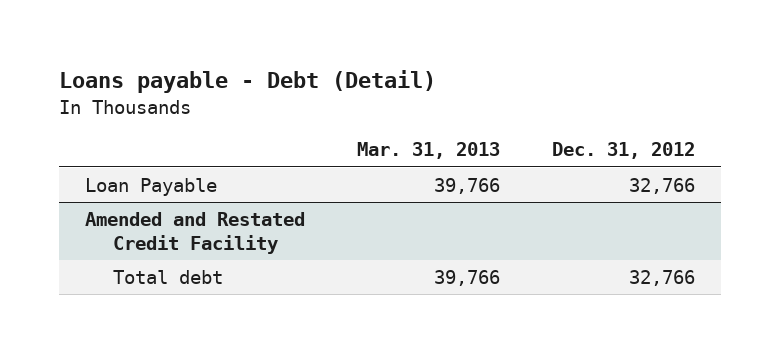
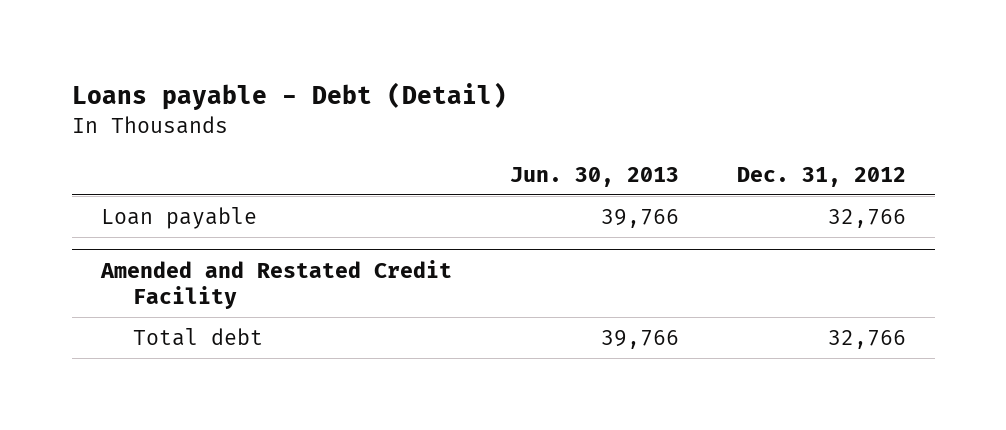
- | Mar. 31, 2013 | Dec. 31, 2012
+ | Jun. 30, 2013 | Dec. 31, 2012
- Loan Payable | 39,766 | 32,766
+ Loan payable | 39,766 | 32,766

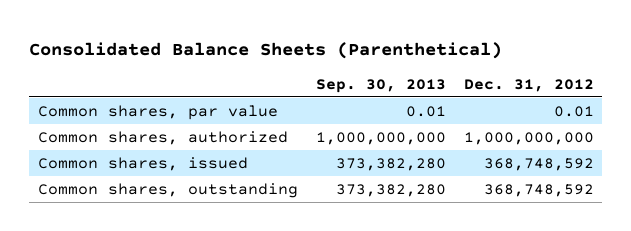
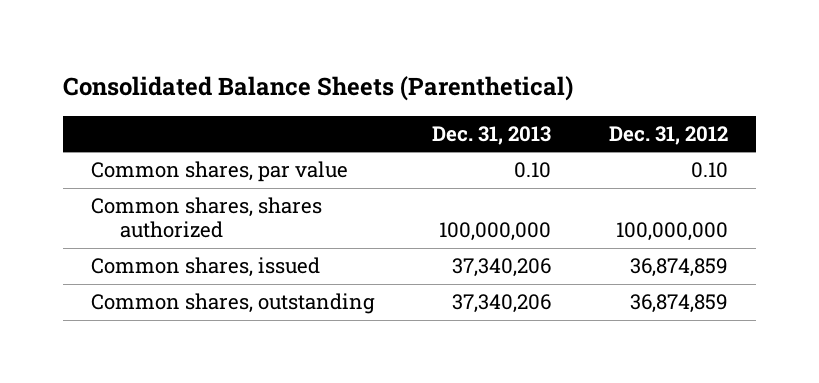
- | Sep. 30, 2013 | Dec. 31, 2012
+ | Dec. 31, 2013 | Dec. 31, 2012
- Common shares, par value | 0.01 | 0.01
- Common shares, authorized | 1,000,000,000 | 1,000,000,000
- Common shares, issued | 373,382,280 | 368,748,592
- Common shares, outstanding | 373,382,280 | 368,748,592
+ Common shares, par value | 0.10 | 0.10
+ Common shares, shares authorized | 100,000,000 | 100,000,000
+ Common shares, issued | 37,340,206 | 36,874,859
+ Common shares, outstanding | 37,340,206 | 36,874,859

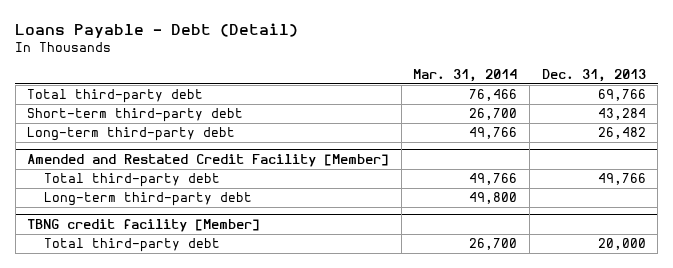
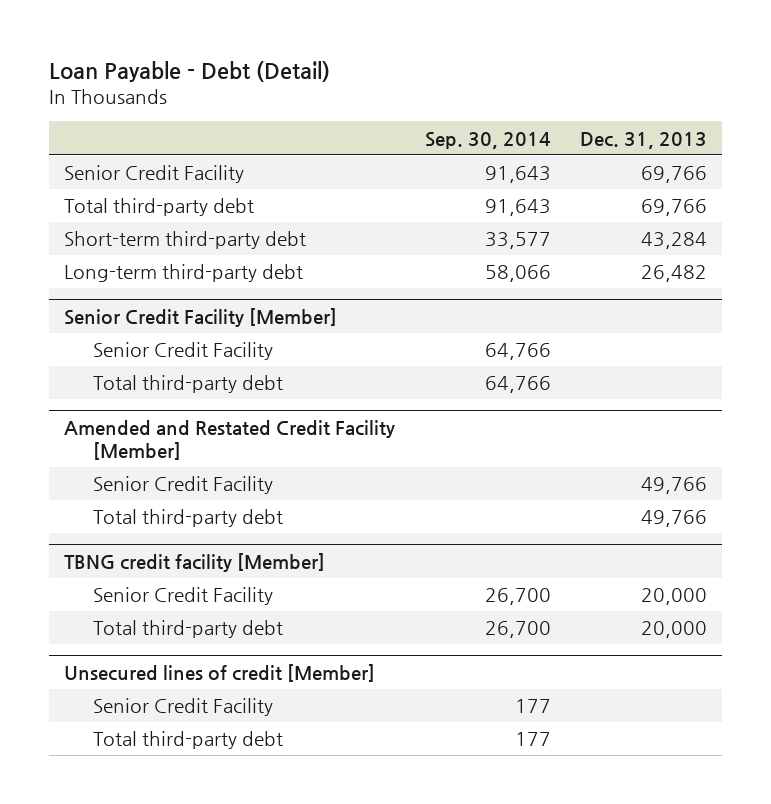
- Loans Payable - Debt (Detail)
+ Loan Payable - Debt (Detail)
- | Mar. 31, 2014 | Dec. 31, 2013
+ | Sep. 30, 2014 | Dec. 31, 2013
+ Senior Credit Facility | 91,643 | 69,766
+ Senior Credit Facility [Member]
+ Senior Credit Facility | 64,766 |
+ Total third-party debt | 64,766 |
@ Amended and Restated Credit Facility [Member]
+ Senior Credit Facility | | 49,766
- Long-term third-party debt | 49,800 |
@ TBNG credit facility [Member]
+ Senior Credit Facility | 26,700 | 20,000
+ Unsecured lines of credit [Member]
+ Senior Credit Facility | 177 |
+ Total third-party debt | 177 |

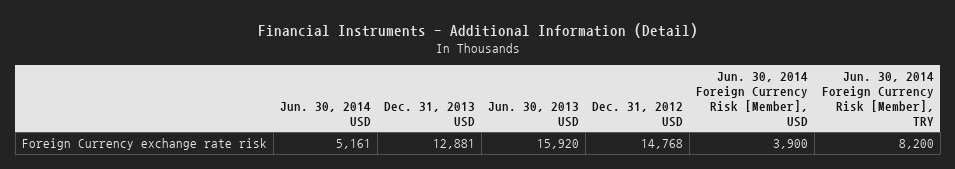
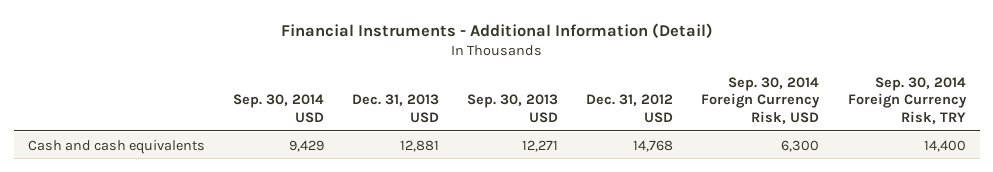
- | Jun. 30, 2014 USD | Dec. 31, 2013 USD | Jun. 30, 2013 USD | Dec. 31, 2012 USD | Jun. 30, 2014 Foreign Currency Risk [Member], USD | Jun. 30, 2014 Foreign Currency Risk [Member], TRY
+ | Sep. 30, 2014 USD | Dec. 31, 2013 USD | Sep. 30, 2013 USD | Dec. 31, 2012 USD | Sep. 30, 2014 Foreign Currency Risk, USD | Sep. 30, 2014 Foreign Currency Risk, TRY
- Foreign Currency exchange rate risk | 5,161 | 12,881 | 15,920 | 14,768 | 3,900 | 8,200
+ Cash and cash equivalents | 9,429 | 12,881 | 12,271 | 14,768 | 6,300 | 14,400

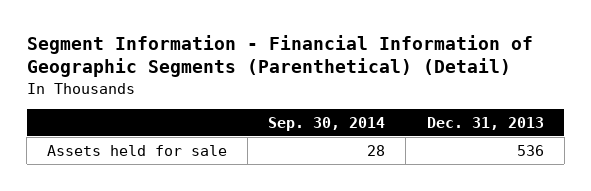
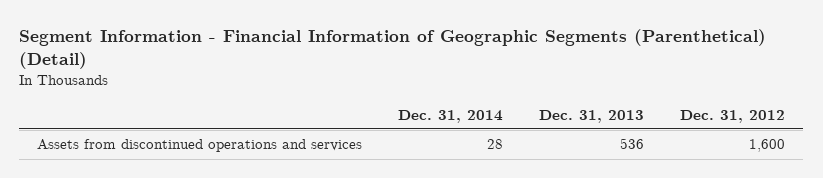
- | Sep. 30, 2014 | Dec. 31, 2013
+ | Dec. 31, 2014 | Dec. 31, 2013 | Dec. 31, 2012
- Assets held for sale | 28 | 536
+ Assets from discontinued operations and services | 28 | 536 | 1,600

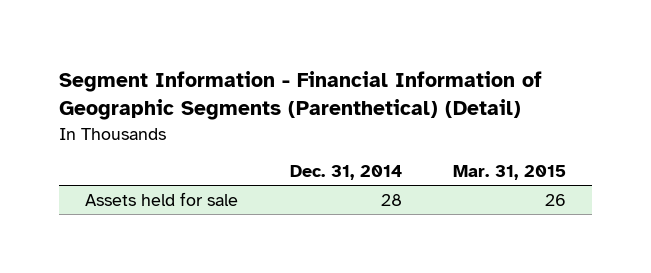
- | Dec. 31, 2014 | Dec. 31, 2013 | Dec. 31, 2012
+ | Dec. 31, 2014 | Mar. 31, 2015
- Assets from discontinued operations and services | 28 | 536 | 1,600
+ Assets held for sale | 28 | 26

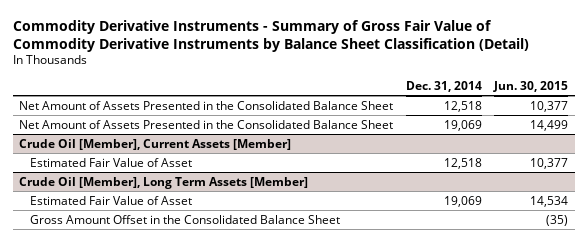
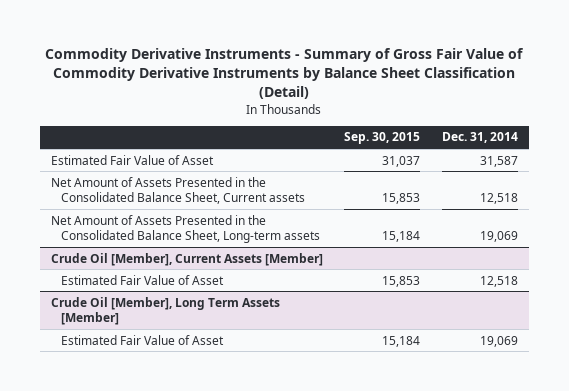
- | Dec. 31, 2014 | Jun. 30, 2015
+ | Sep. 30, 2015 | Dec. 31, 2014
- Net Amount of Assets Presented in the Consolidated Balance Sheet | 12,518 | 10,377
- Net Amount of Assets Presented in the Consolidated Balance Sheet | 19,069 | 14,499
+ Estimated Fair Value of Asset | 31,037 | 31,587
+ Net Amount of Assets Presented in the Consolidated Balance Sheet, Current assets | 15,853 | 12,518
+ Net Amount of Assets Presented in the Consolidated Balance Sheet, Long-term assets | 15,184 | 19,069
@ Crude Oil [Member], Long Term Assets [Member]
- Gross Amount Offset in the Consolidated Balance Sheet | | (35)

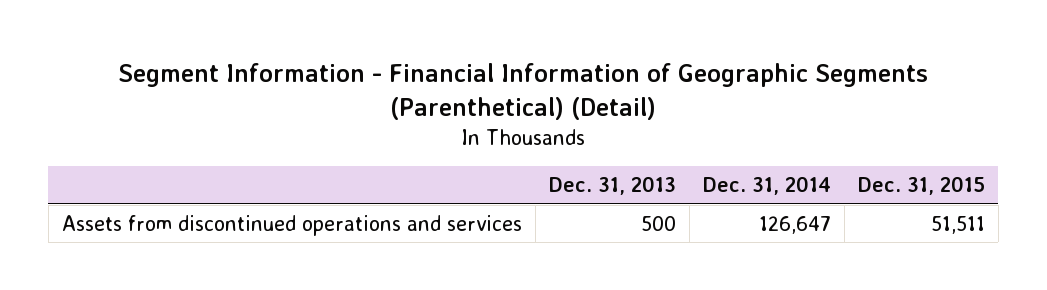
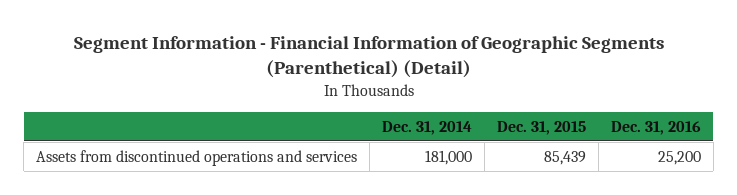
- | Dec. 31, 2013 | Dec. 31, 2014 | Dec. 31, 2015
+ | Dec. 31, 2014 | Dec. 31, 2015 | Dec. 31, 2016
- Assets from discontinued operations and services | 500 | 126,647 | 51,511
+ Assets from discontinued operations and services | 181,000 | 85,439 | 25,200

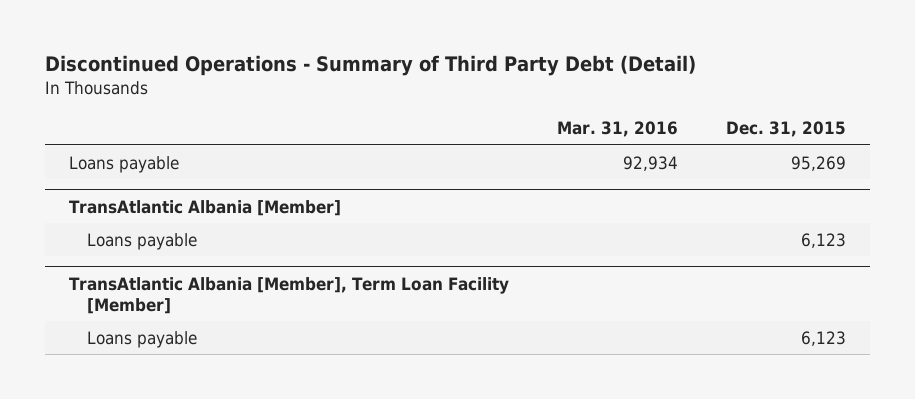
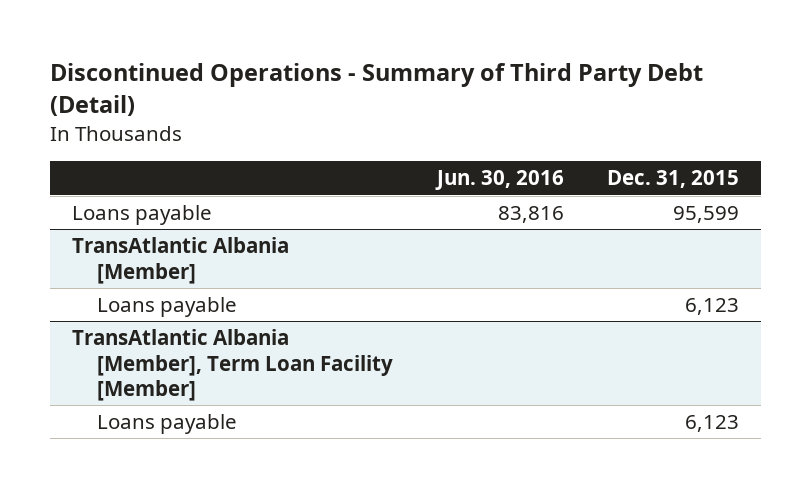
- | Mar. 31, 2016 | Dec. 31, 2015
+ | Jun. 30, 2016 | Dec. 31, 2015
- Loans payable | 92,934 | 95,269
+ Loans payable | 83,816 | 95,599

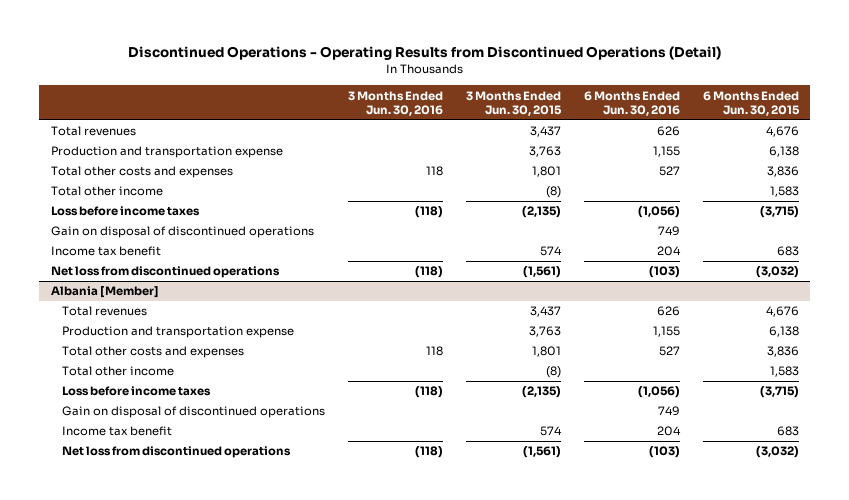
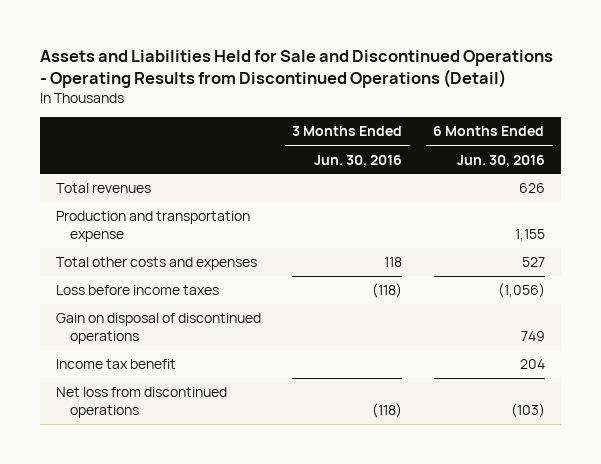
- Discontinued Operations - Operating Results from Discontinued Operations (Detail)
+ Assets and Liabilities Held for Sale and Discontinued Operations - Operating Results from Discontinued Operations (Detail)
- | 3 Months Ended Jun. 30, 2016 | 3 Months Ended Jun. 30, 2015 | 6 Months Ended Jun. 30, 2016 | 6 Months Ended Jun. 30, 2015
+ | 3 Months Ended Jun. 30, 2016 | 6 Months Ended Jun. 30, 2016
- Total other income | | (8) | | 1,583
- Albania [Member]
- Total revenues | | 3,437 | 626 | 4,676
- Production and transportation expense | | 3,763 | 1,155 | 6,138
- Total other costs and expenses | 118 | 1,801 | 527 | 3,836
- Total other income | | (8) | | 1,583
- Loss before income taxes | (118) | (2,135) | (1,056) | (3,715)
- Gain on disposal of discontinued operations | | | 749 |
- Income tax benefit | | 574 | 204 | 683
- Net loss from discontinued operations | (118) | (1,561) | (103) | (3,032)

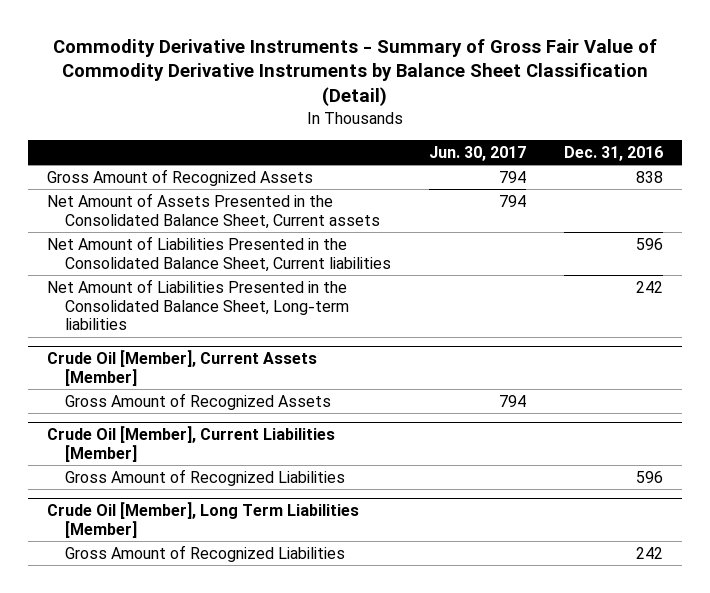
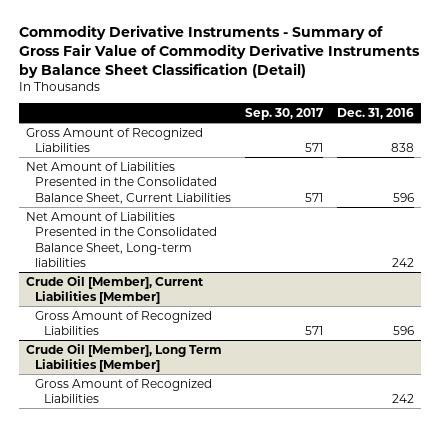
- | Jun. 30, 2017 | Dec. 31, 2016
+ | Sep. 30, 2017 | Dec. 31, 2016
- Gross Amount of Recognized Assets | 794 | 838
- Net Amount of Assets Presented in the Consolidated Balance Sheet, Current assets | 794 |
- Net Amount of Liabilities Presented in the Consolidated Balance Sheet, Current liabilities | | 596
+ Gross Amount of Recognized Liabilities | 571 | 838
+ Net Amount of Liabilities Presented in the Consolidated Balance Sheet, Current Liabilities | 571 | 596
- Crude Oil [Member], Current Assets [Member]
- Gross Amount of Recognized Assets | 794 |

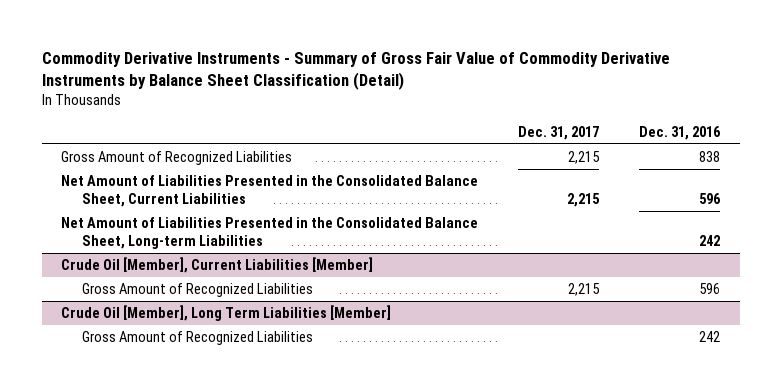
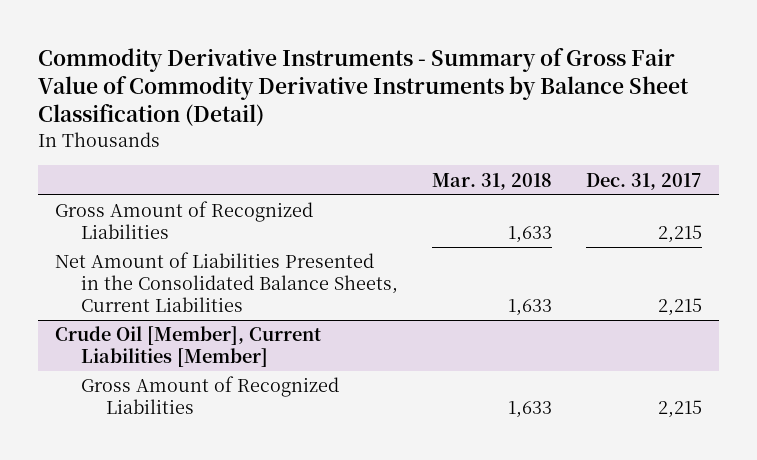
- | Dec. 31, 2017 | Dec. 31, 2016
+ | Mar. 31, 2018 | Dec. 31, 2017
- Net Amount of Liabilities Presented in the Consolidated Balance Sheet, Current Liabilities | 2,215 | 596
- Net Amount of Liabilities Presented in the Consolidated Balance Sheet, Long-term Liabilities | | 242
+ Net Amount of Liabilities Presented in the Consolidated Balance Sheets, Current Liabilities | 1,633 | 2,215
- Crude Oil [Member], Long Term Liabilities [Member]
- Gross Amount of Recognized Liabilities | | 242

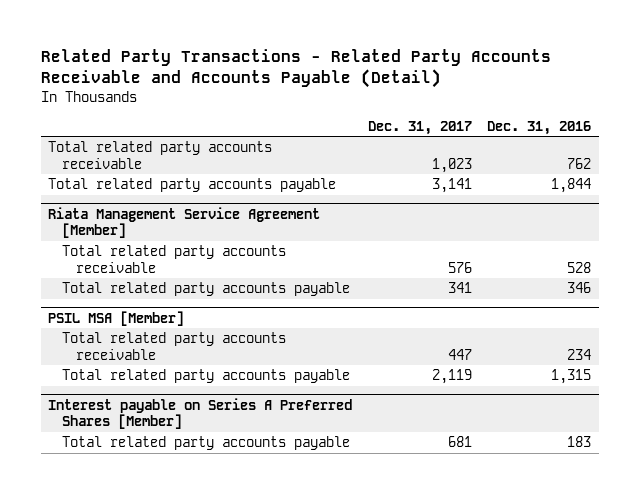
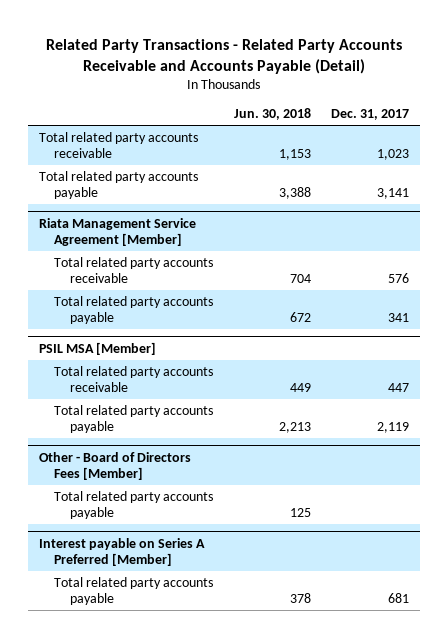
- | Dec. 31, 2017 | Dec. 31, 2016
+ | Jun. 30, 2018 | Dec. 31, 2017
- Interest payable on Series A Preferred Shares [Member]
+ Other - Board of Directors Fees [Member]
+ Total related party accounts payable | 125 |
+ Interest payable on Series A Preferred [Member]

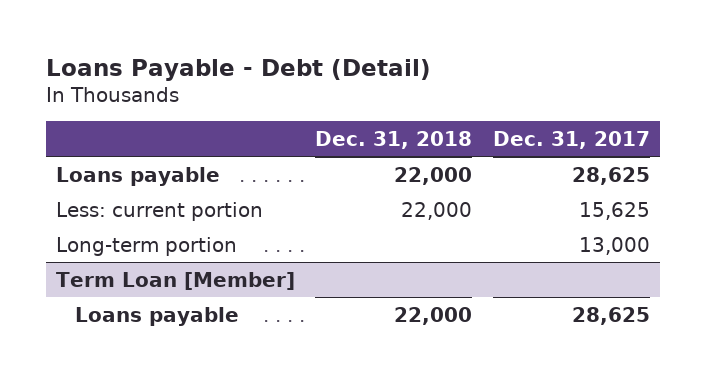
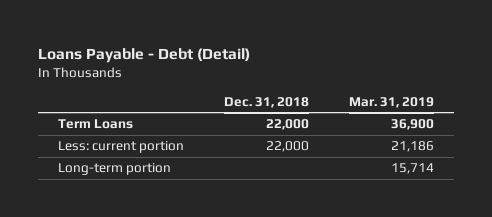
- | Dec. 31, 2018 | Dec. 31, 2017
+ | Dec. 31, 2018 | Mar. 31, 2019
- Loans payable | 22,000 | 28,625
+ Term Loans | 22,000 | 36,900
- Term Loan [Member]
- Loans payable | 22,000 | 28,625

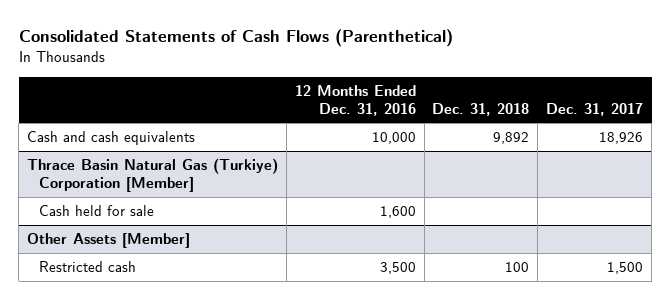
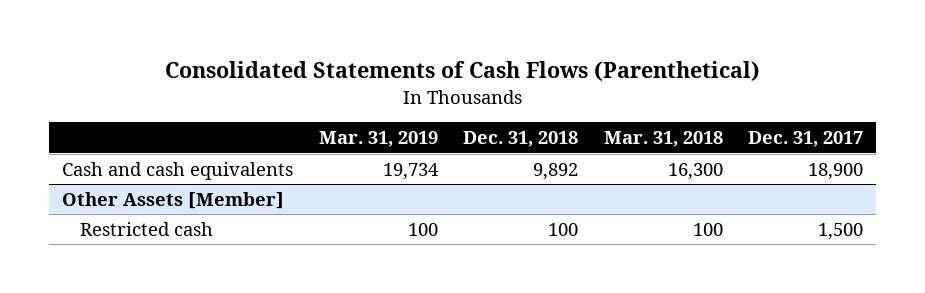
- | 12 Months Ended Dec. 31, 2016 | Dec. 31, 2018 | Dec. 31, 2017
+ | Mar. 31, 2019 | Dec. 31, 2018 | Mar. 31, 2018 | Dec. 31, 2017
- Cash and cash equivalents | 10,000 | 9,892 | 18,926
- Thrace Basin Natural Gas (Turkiye) Corporation [Member]
- Cash held for sale | 1,600 | |
+ Cash and cash equivalents | 19,734 | 9,892 | 16,300 | 18,900

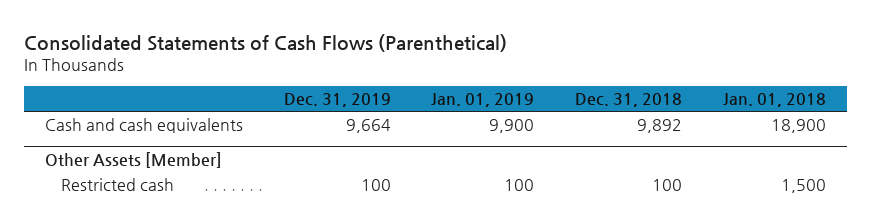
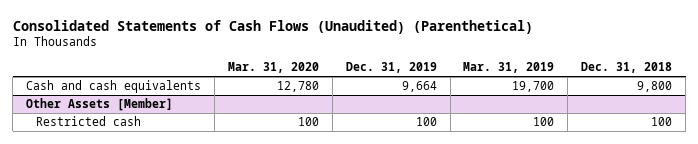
- Consolidated Statements of Cash Flows (Parenthetical)
+ Consolidated Statements of Cash Flows (Unaudited) (Parenthetical)
- | Dec. 31, 2019 | Jan. 01, 2019 | Dec. 31, 2018 | Jan. 01, 2018
+ | Mar. 31, 2020 | Dec. 31, 2019 | Mar. 31, 2019 | Dec. 31, 2018
- Cash and cash equivalents | 9,664 | 9,900 | 9,892 | 18,900
+ Cash and cash equivalents | 12,780 | 9,664 | 19,700 | 9,800

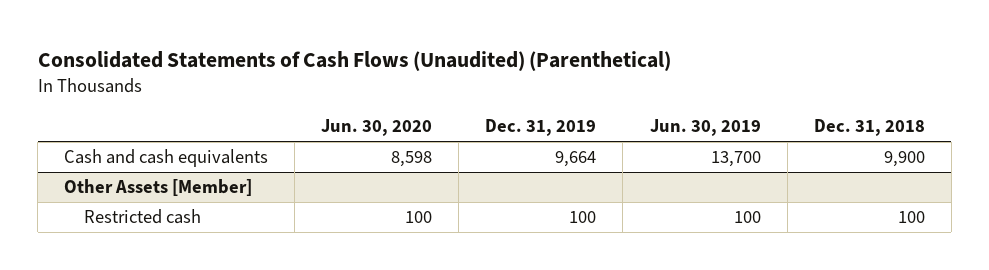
- | Mar. 31, 2020 | Dec. 31, 2019 | Mar. 31, 2019 | Dec. 31, 2018
+ | Jun. 30, 2020 | Dec. 31, 2019 | Jun. 30, 2019 | Dec. 31, 2018
- Cash and cash equivalents | 12,780 | 9,664 | 19,700 | 9,800
+ Cash and cash equivalents | 8,598 | 9,664 | 13,700 | 9,900

